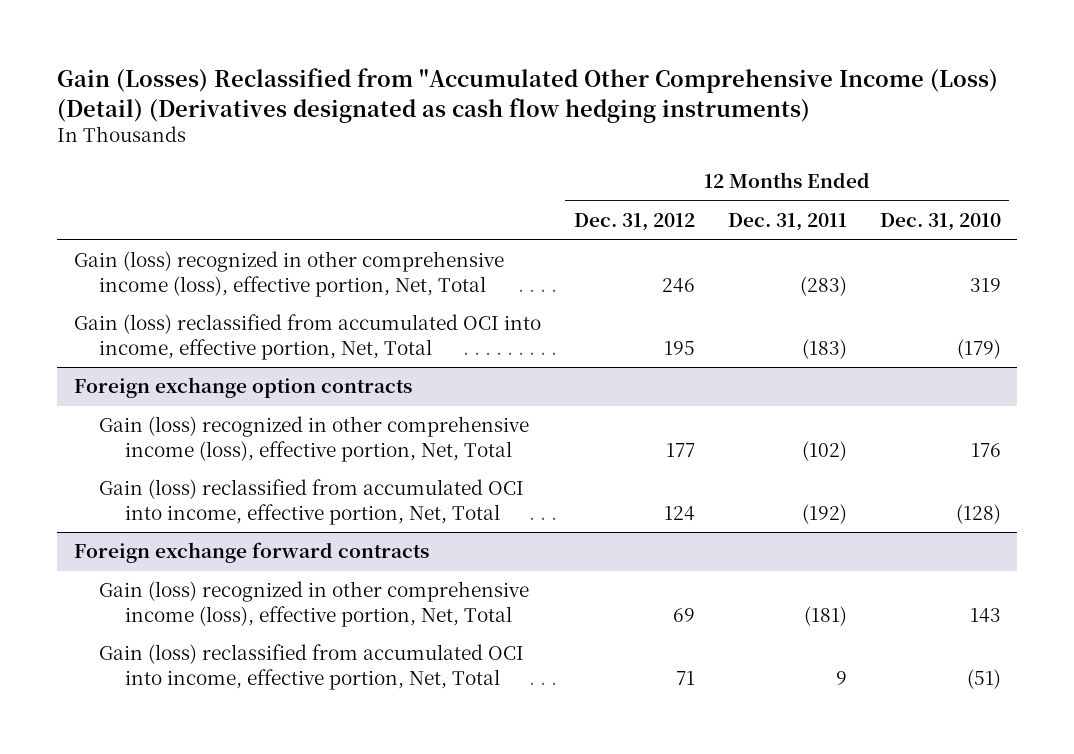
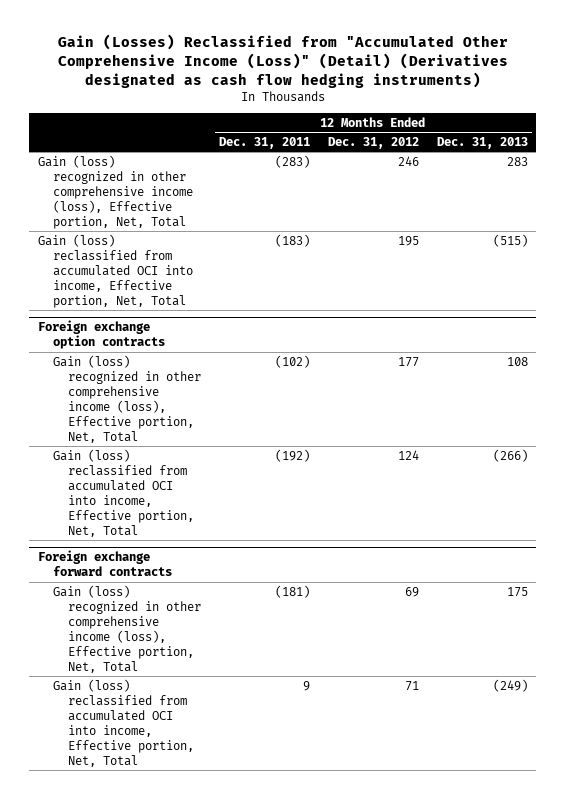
- Gain (Losses) Reclassified from "Accumulated Other Comprehensive Income (Loss) (Detail) (Derivatives designated as cash flow hedging instruments)
+ Gain (Losses) Reclassified from "Accumulated Other Comprehensive Income (Loss)" (Detail) (Derivatives designated as cash flow hedging instruments)
- | 12 Months Ended Dec. 31, 2012 | 12 Months Ended Dec. 31, 2011 | 12 Months Ended Dec. 31, 2010
+ | 12 Months Ended Dec. 31, 2011 | 12 Months Ended Dec. 31, 2012 | 12 Months Ended Dec. 31, 2013
- Gain (loss) recognized in other comprehensive income (loss), effective portion, Net, Total | 246 | (283) | 319
- Gain (loss) reclassified from accumulated OCI into income, effective portion, Net, Total | 195 | (183) | (179)
+ Gain (loss) recognized in other comprehensive income (loss), Effective portion, Net, Total | (283) | 246 | 283
+ Gain (loss) reclassified from accumulated OCI into income, Effective portion, Net, Total | (183) | 195 | (515)
@ Foreign exchange option contracts
- Gain (loss) recognized in other comprehensive income (loss), effective portion, Net, Total | 177 | (102) | 176
- Gain (loss) reclassified from accumulated OCI into income, effective portion, Net, Total | 124 | (192) | (128)
+ Gain (loss) recognized in other comprehensive income (loss), Effective portion, Net, Total | (102) | 177 | 108
+ Gain (loss) reclassified from accumulated OCI into income, Effective portion, Net, Total | (192) | 124 | (266)
@ Foreign exchange forward contracts
- Gain (loss) recognized in other comprehensive income (loss), effective portion, Net, Total | 69 | (181) | 143
- Gain (loss) reclassified from accumulated OCI into income, effective portion, Net, Total | 71 | 9 | (51)
+ Gain (loss) recognized in other comprehensive income (loss), Effective portion, Net, Total | (181) | 69 | 175
+ Gain (loss) reclassified from accumulated OCI into income, Effective portion, Net, Total | 9 | 71 | (249)

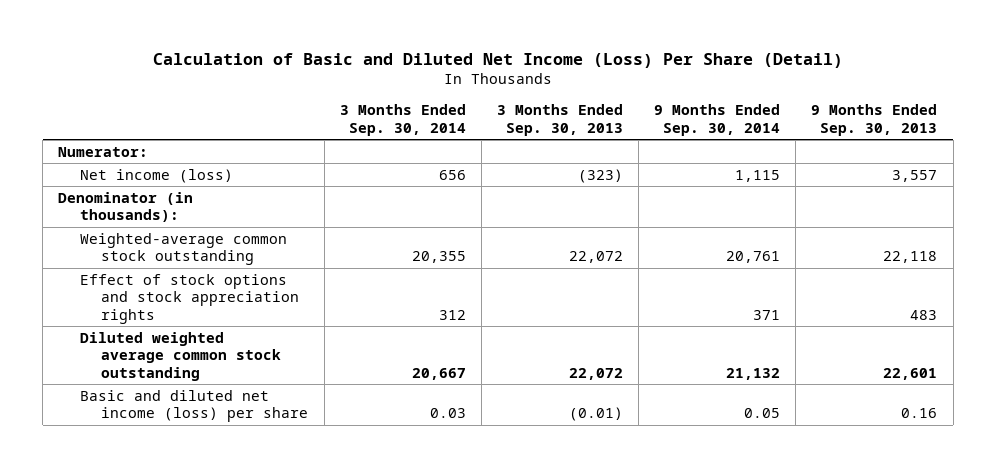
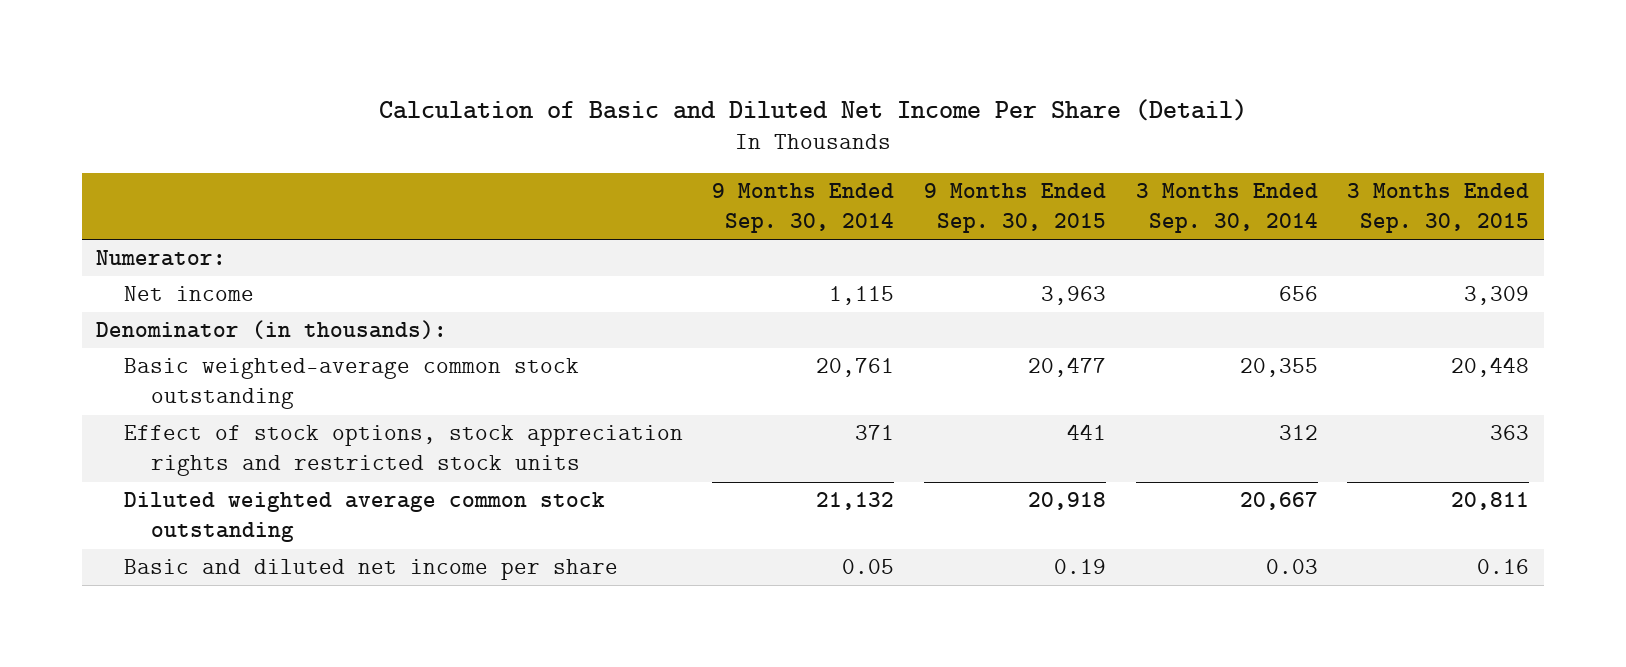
- Calculation of Basic and Diluted Net Income (Loss) Per Share (Detail)
+ Calculation of Basic and Diluted Net Income Per Share (Detail)
- | 3 Months Ended Sep. 30, 2014 | 3 Months Ended Sep. 30, 2013 | 9 Months Ended Sep. 30, 2014 | 9 Months Ended Sep. 30, 2013
+ | 9 Months Ended Sep. 30, 2014 | 9 Months Ended Sep. 30, 2015 | 3 Months Ended Sep. 30, 2014 | 3 Months Ended Sep. 30, 2015
- Net income (loss) | 656 | (323) | 1,115 | 3,557
+ Net income | 1,115 | 3,963 | 656 | 3,309
- Weighted-average common stock outstanding | 20,355 | 22,072 | 20,761 | 22,118
- Effect of stock options and stock appreciation rights | 312 | | 371 | 483
+ Basic weighted-average common stock outstanding | 20,761 | 20,477 | 20,355 | 20,448
+ Effect of stock options, stock appreciation rights and restricted stock units | 371 | 441 | 312 | 363
- Basic and diluted net income (loss) per share | 0.03 | (0.01) | 0.05 | 0.16
+ Basic and diluted net income per share | 0.05 | 0.19 | 0.03 | 0.16

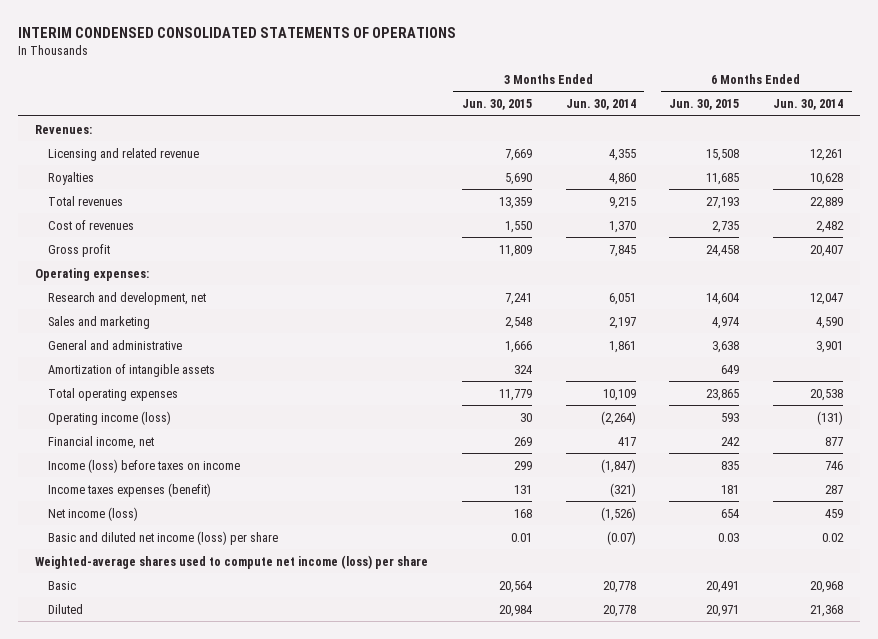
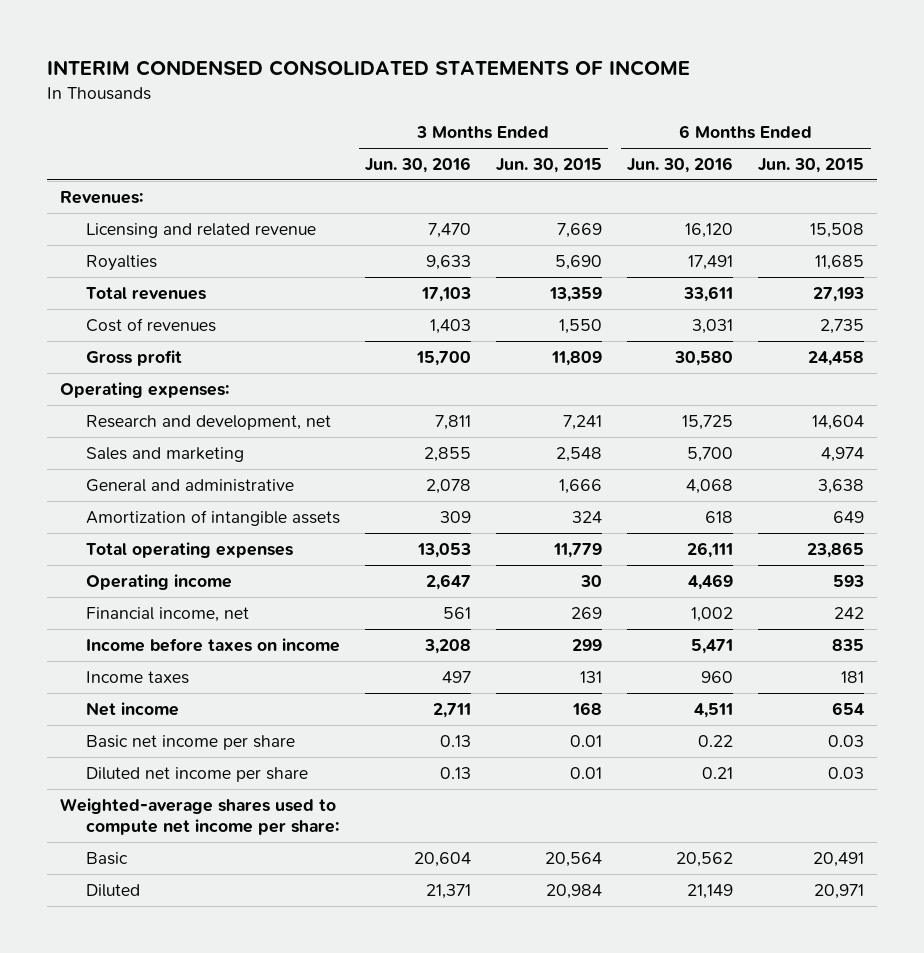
- INTERIM CONDENSED CONSOLIDATED STATEMENTS OF OPERATIONS
+ INTERIM CONDENSED CONSOLIDATED STATEMENTS OF INCOME
- | 3 Months Ended Jun. 30, 2015 | 3 Months Ended Jun. 30, 2014 | 6 Months Ended Jun. 30, 2015 | 6 Months Ended Jun. 30, 2014
+ | 3 Months Ended Jun. 30, 2016 | 3 Months Ended Jun. 30, 2015 | 6 Months Ended Jun. 30, 2016 | 6 Months Ended Jun. 30, 2015
- Operating income (loss) | 30 | (2,264) | 593 | (131)
+ Operating income | 2,647 | 30 | 4,469 | 593
- Income (loss) before taxes on income | 299 | (1,847) | 835 | 746
- Income taxes expenses (benefit) | 131 | (321) | 181 | 287
- Net income (loss) | 168 | (1,526) | 654 | 459
- Basic and diluted net income (loss) per share | 0.01 | (0.07) | 0.03 | 0.02
- Weighted-average shares used to compute net income (loss) per share
+ Income before taxes on income | 3,208 | 299 | 5,471 | 835
+ Income taxes | 497 | 131 | 960 | 181
+ Net income | 2,711 | 168 | 4,511 | 654
+ Basic net income per share | 0.13 | 0.01 | 0.22 | 0.03
+ Diluted net income per share | 0.13 | 0.01 | 0.21 | 0.03
+ Weighted-average shares used to compute net income per share:

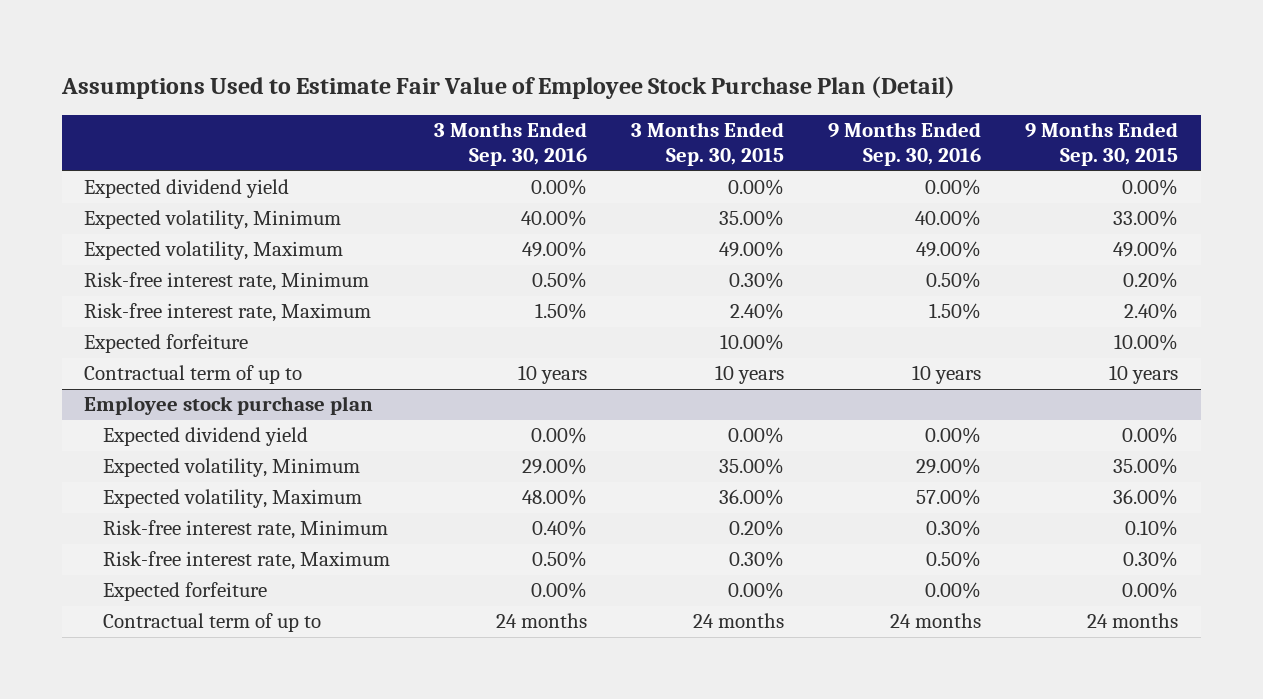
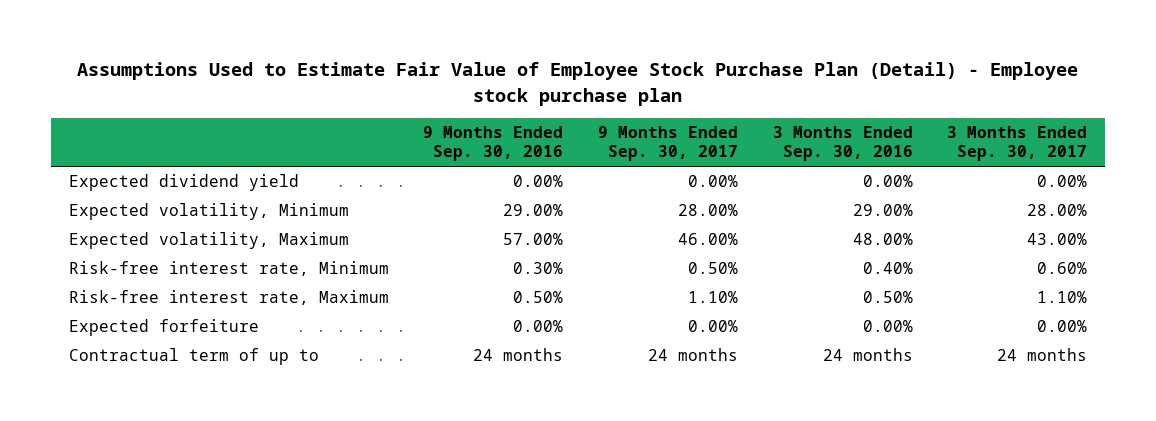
- Assumptions Used to Estimate Fair Value of Employee Stock Purchase Plan (Detail)
+ Assumptions Used to Estimate Fair Value of Employee Stock Purchase Plan (Detail) - Employee stock purchase plan
- | 3 Months Ended Sep. 30, 2016 | 3 Months Ended Sep. 30, 2015 | 9 Months Ended Sep. 30, 2016 | 9 Months Ended Sep. 30, 2015
+ | 9 Months Ended Sep. 30, 2016 | 9 Months Ended Sep. 30, 2017 | 3 Months Ended Sep. 30, 2016 | 3 Months Ended Sep. 30, 2017
- Expected volatility, Minimum | 40.00% | 35.00% | 40.00% | 33.00%
- Expected volatility, Maximum | 49.00% | 49.00% | 49.00% | 49.00%
- Risk-free interest rate, Minimum | 0.50% | 0.30% | 0.50% | 0.20%
- Risk-free interest rate, Maximum | 1.50% | 2.40% | 1.50% | 2.40%
- Expected forfeiture | | 10.00% | | 10.00%
- Contractual term of up to | 10 years | 10 years | 10 years | 10 years
- Employee stock purchase plan
- Expected dividend yield | 0.00% | 0.00% | 0.00% | 0.00%

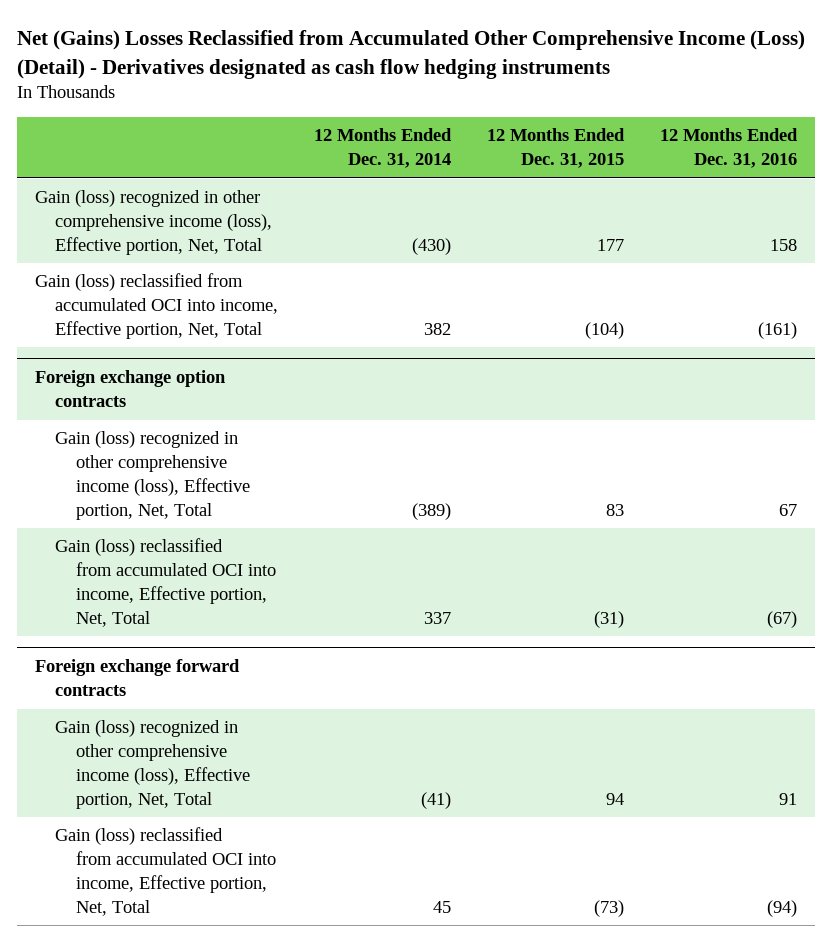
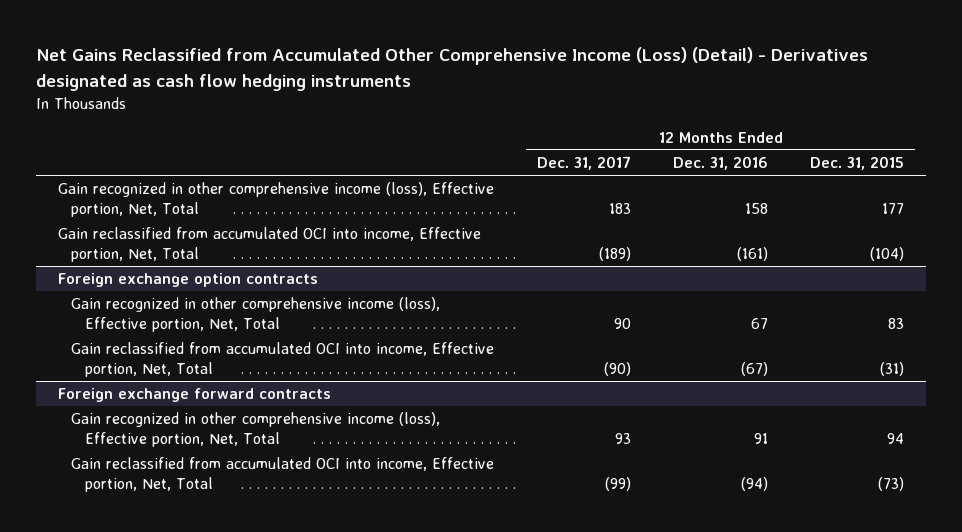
- Net (Gains) Losses Reclassified from Accumulated Other Comprehensive Income (Loss) (Detail) - Derivatives designated as cash flow hedging instruments
+ Net Gains Reclassified from Accumulated Other Comprehensive Income (Loss) (Detail) - Derivatives designated as cash flow hedging instruments
- | 12 Months Ended Dec. 31, 2014 | 12 Months Ended Dec. 31, 2015 | 12 Months Ended Dec. 31, 2016
+ | 12 Months Ended Dec. 31, 2017 | 12 Months Ended Dec. 31, 2016 | 12 Months Ended Dec. 31, 2015
- Gain (loss) recognized in other comprehensive income (loss), Effective portion, Net, Total | (430) | 177 | 158
- Gain (loss) reclassified from accumulated OCI into income, Effective portion, Net, Total | 382 | (104) | (161)
+ Gain recognized in other comprehensive income (loss), Effective portion, Net, Total | 183 | 158 | 177
+ Gain reclassified from accumulated OCI into income, Effective portion, Net, Total | (189) | (161) | (104)
@ Foreign exchange option contracts
- Gain (loss) recognized in other comprehensive income (loss), Effective portion, Net, Total | (389) | 83 | 67
- Gain (loss) reclassified from accumulated OCI into income, Effective portion, Net, Total | 337 | (31) | (67)
+ Gain recognized in other comprehensive income (loss), Effective portion, Net, Total | 90 | 67 | 83
+ Gain reclassified from accumulated OCI into income, Effective portion, Net, Total | (90) | (67) | (31)
@ Foreign exchange forward contracts
- Gain (loss) recognized in other comprehensive income (loss), Effective portion, Net, Total | (41) | 94 | 91
- Gain (loss) reclassified from accumulated OCI into income, Effective portion, Net, Total | 45 | (73) | (94)
+ Gain recognized in other comprehensive income (loss), Effective portion, Net, Total | 93 | 91 | 94
+ Gain reclassified from accumulated OCI into income, Effective portion, Net, Total | (99) | (94) | (73)

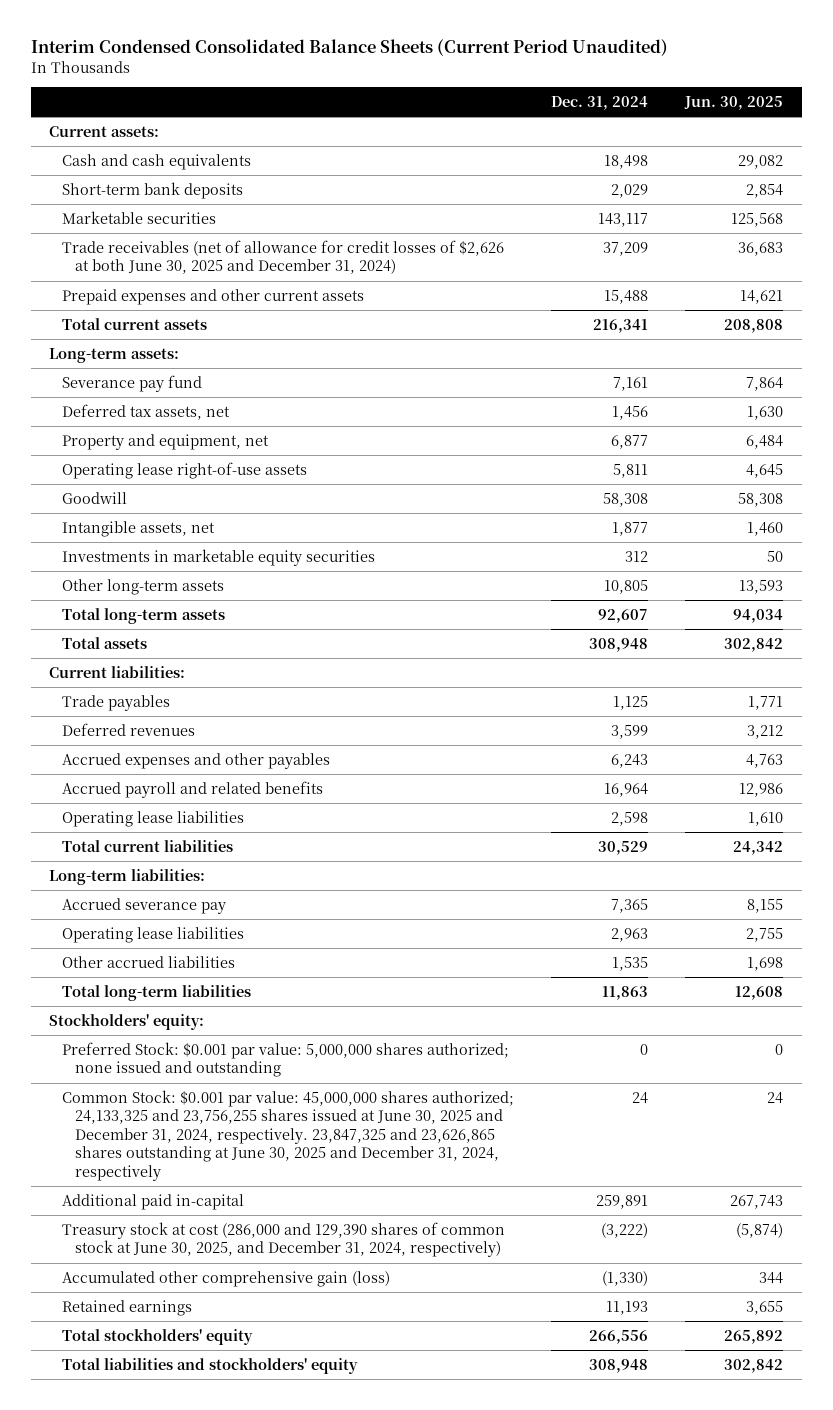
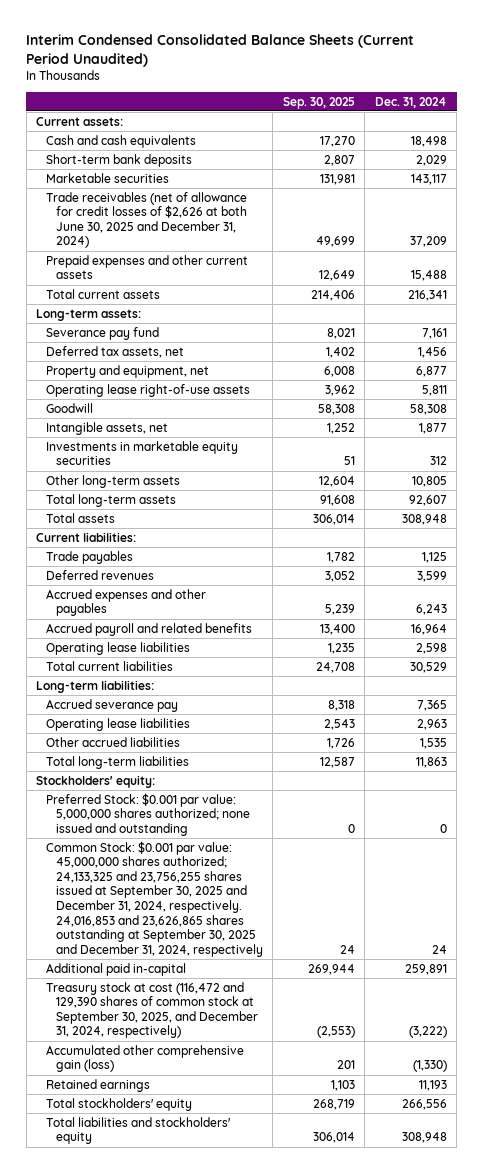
- | Dec. 31, 2024 | Jun. 30, 2025
+ | Sep. 30, 2025 | Dec. 31, 2024
- Common Stock: $0.001 par value: 45,000,000 shares authorized; 24,133,325 and 23,756,255 shares issued at June 30, 2025 and December 31, 2024, respectively. 23,847,325 and 23,626,865 shares outstanding at June 30, 2025 and December 31, 2024, respectively | 24 | 24
+ Common Stock: $0.001 par value: 45,000,000 shares authorized; 24,133,325 and 23,756,255 shares issued at September 30, 2025 and December 31, 2024, respectively. 24,016,853 and 23,626,865 shares outstanding at September 30, 2025 and December 31, 2024, respectively | 24 | 24
- Treasury stock at cost (286,000 and 129,390 shares of common stock at June 30, 2025, and December 31, 2024, respectively) | (3,222) | (5,874)
+ Treasury stock at cost (116,472 and 129,390 shares of common stock at September 30, 2025, and December 31, 2024, respectively) | (2,553) | (3,222)

